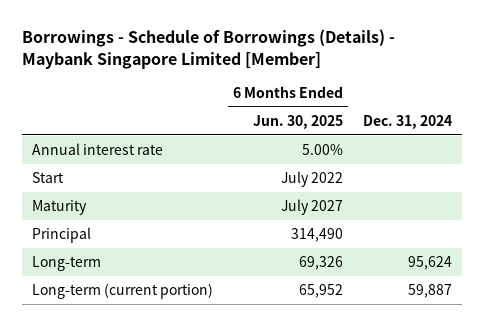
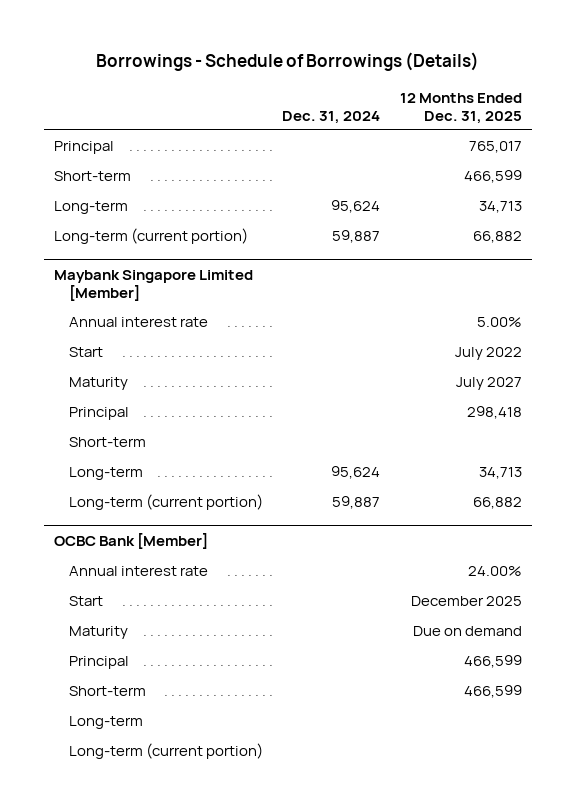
- Borrowings - Schedule of Borrowings (Details) - Maybank Singapore Limited [Member]
+ Borrowings - Schedule of Borrowings (Details)
- | 6 Months Ended Jun. 30, 2025 | Dec. 31, 2024
+ | Dec. 31, 2024 | 12 Months Ended Dec. 31, 2025
- Annual interest rate | 5.00% |
- Start | July 2022 |
- Maturity | July 2027 |
+ Short-term | | 466,599
+ Maybank Singapore Limited [Member]
+ Annual interest rate | | 5.00%
+ Start | | July 2022
+ Maturity | | July 2027
+ Principal | | 298,418
+ Short-term
+ Long-term | 95,624 | 34,713
+ Long-term (current portion) | 59,887 | 66,882
+ OCBC Bank [Member]
+ Annual interest rate | | 24.00%
+ Start | | December 2025
+ Maturity | | Due on demand
+ Principal | | 466,599
+ Short-term | | 466,599
+ Long-term
+ Long-term (current portion)

